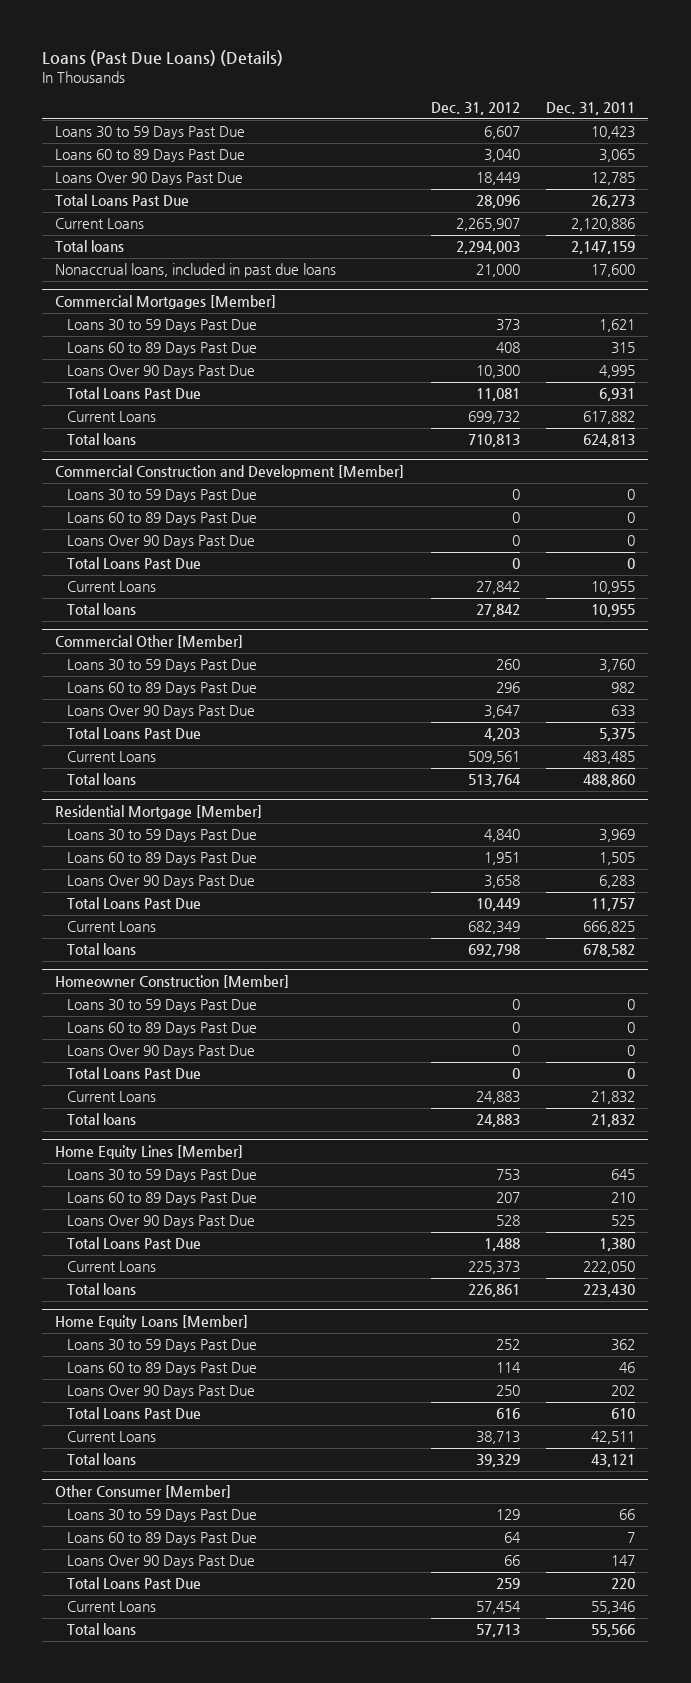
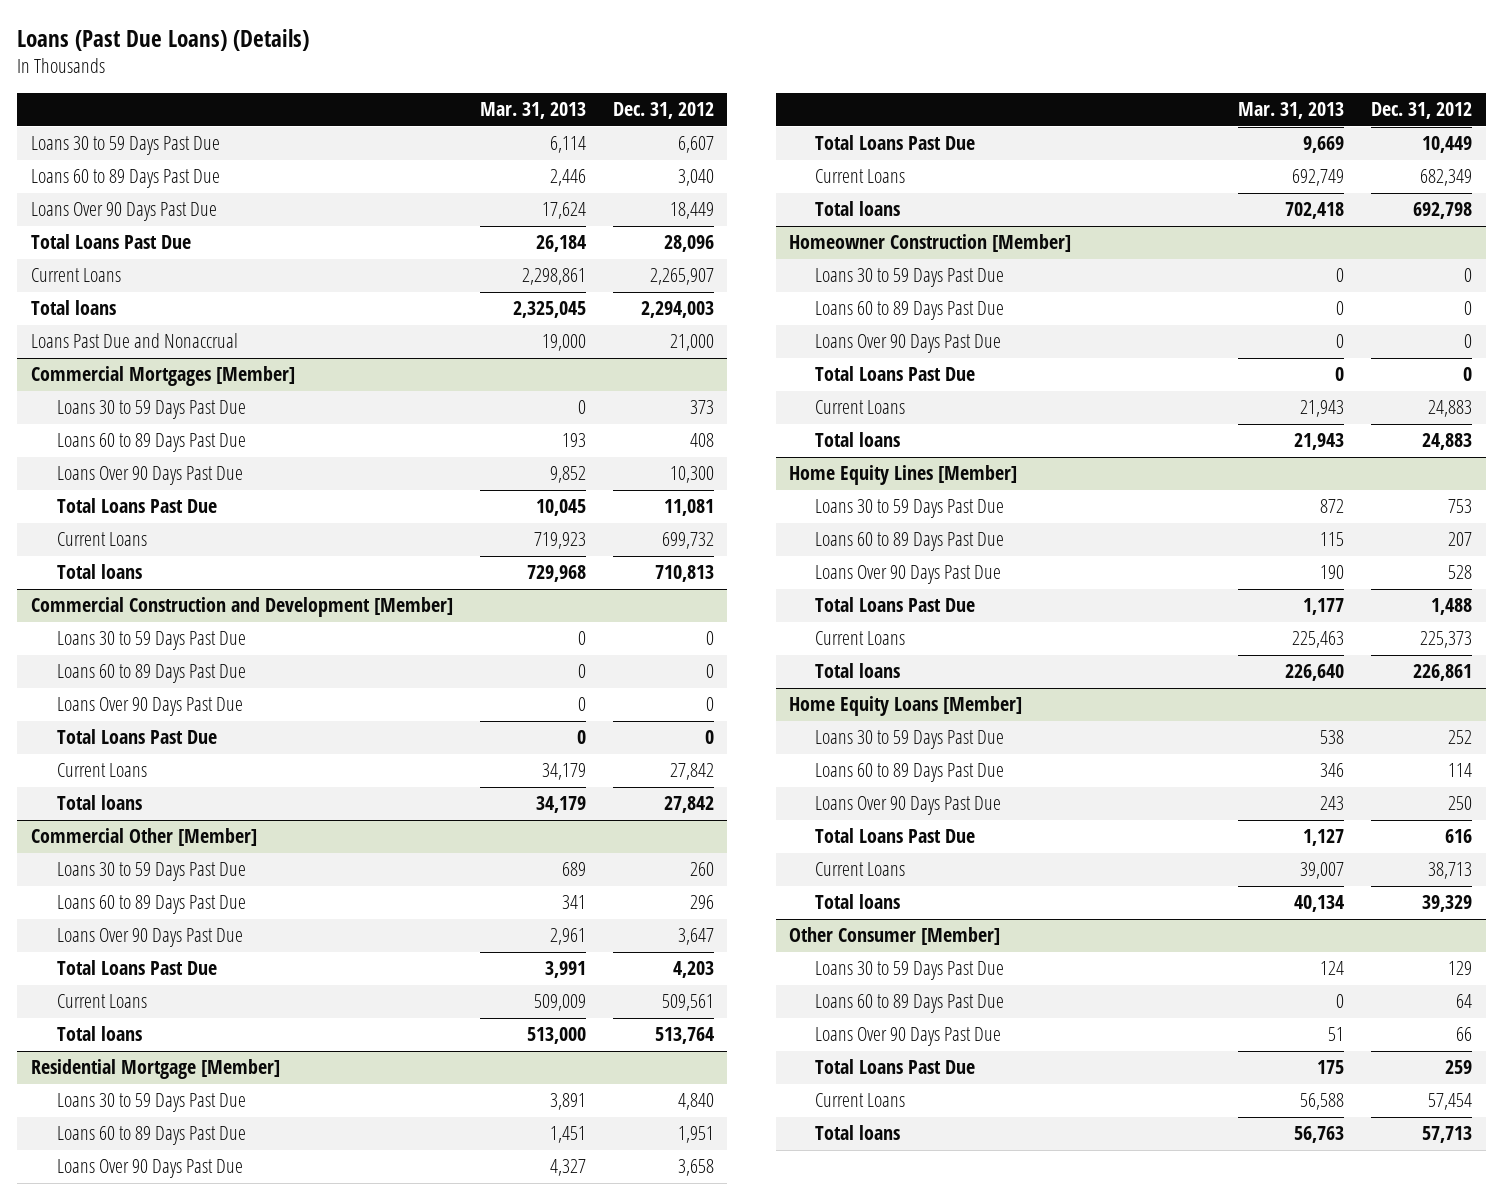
- | Dec. 31, 2012 | Dec. 31, 2011
+ | Mar. 31, 2013 | Dec. 31, 2012
- Nonaccrual loans, included in past due loans | 21,000 | 17,600
+ Loans Past Due and Nonaccrual | 19,000 | 21,000

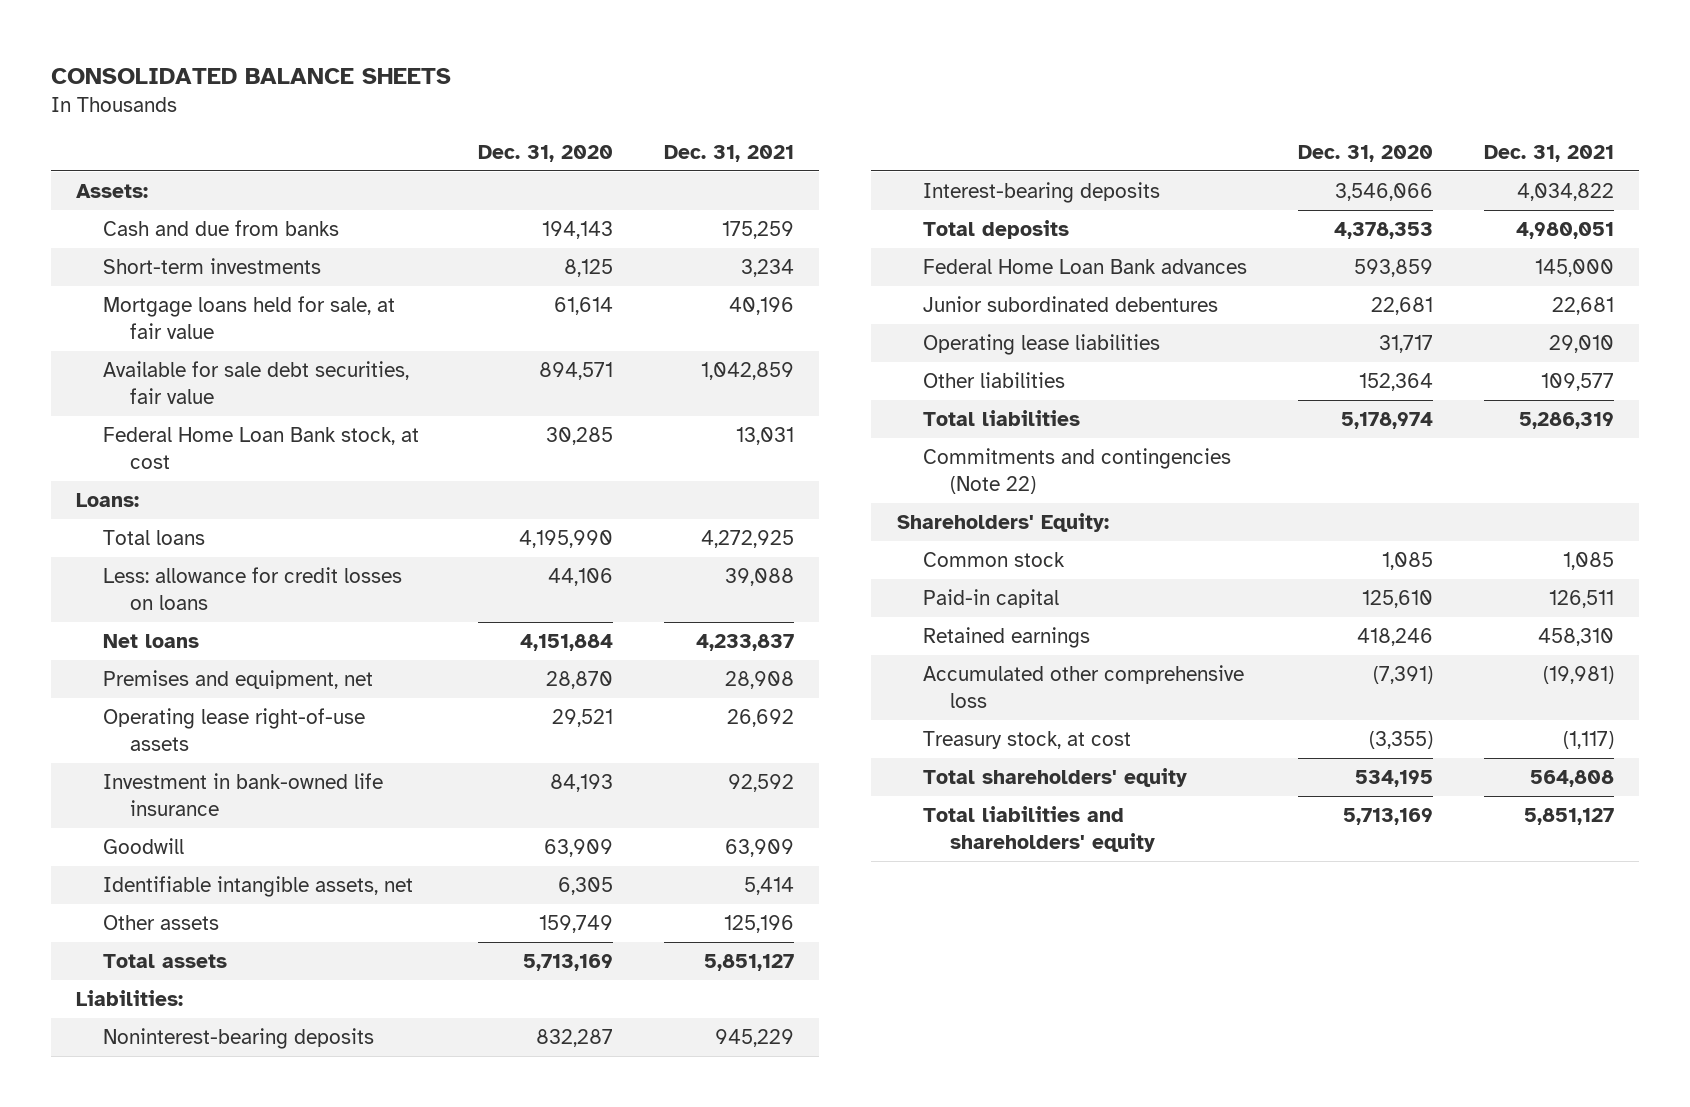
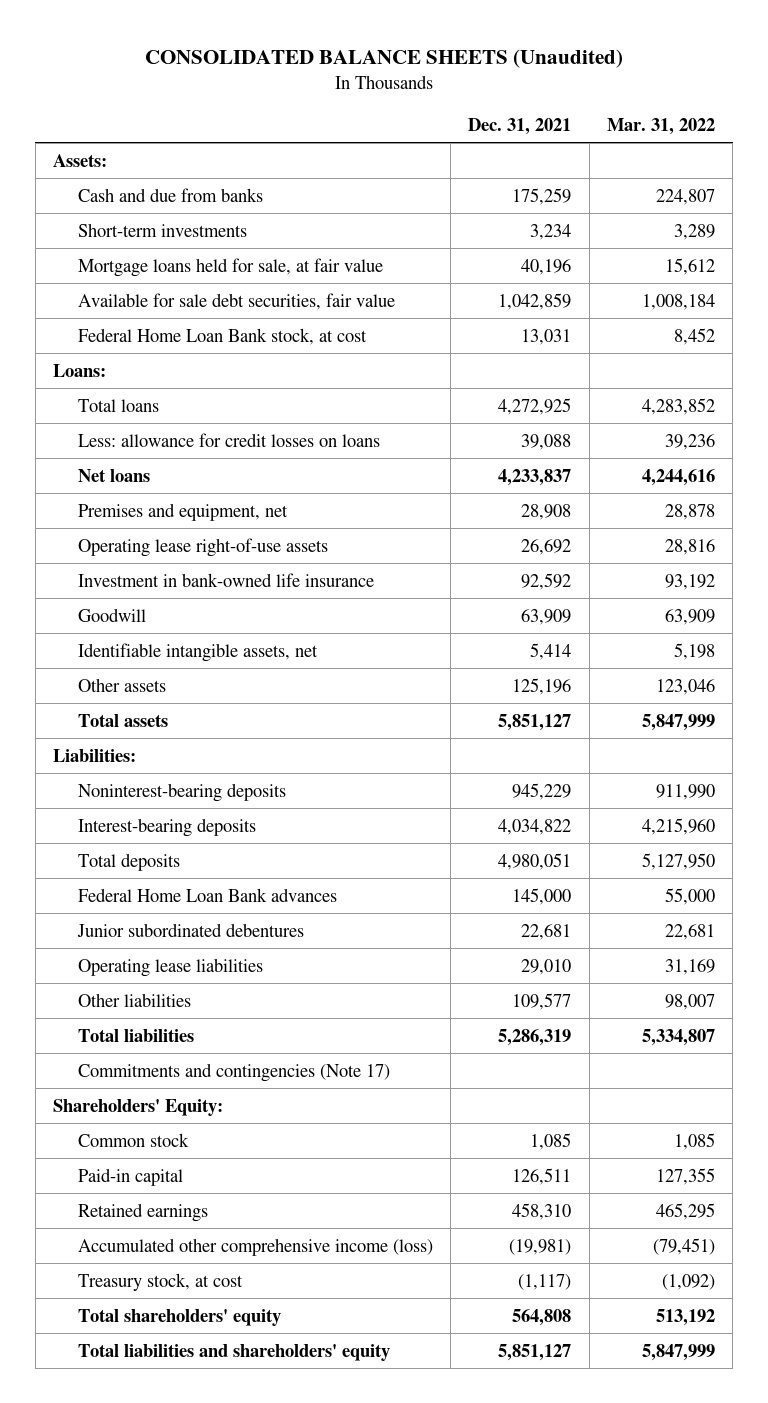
- CONSOLIDATED BALANCE SHEETS
+ CONSOLIDATED BALANCE SHEETS (Unaudited)
- | Dec. 31, 2020 | Dec. 31, 2021
+ | Dec. 31, 2021 | Mar. 31, 2022
- Commitments and contingencies (Note 22)
+ Commitments and contingencies (Note 17)
- Accumulated other comprehensive loss | (7,391) | (19,981)
+ Accumulated other comprehensive income (loss) | (19,981) | (79,451)

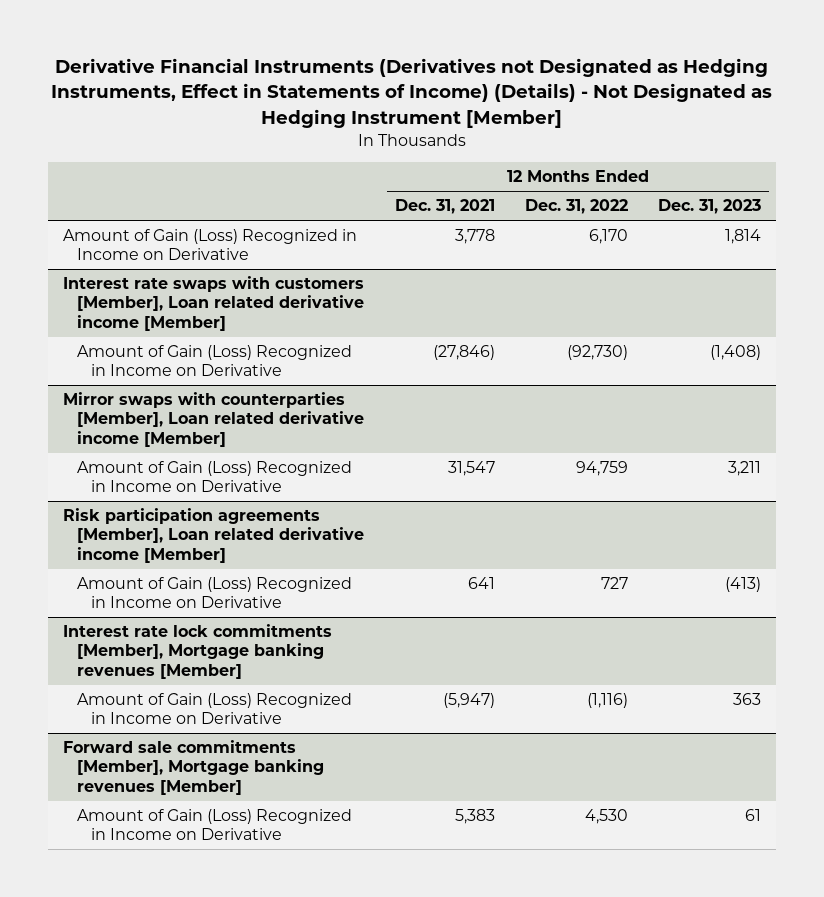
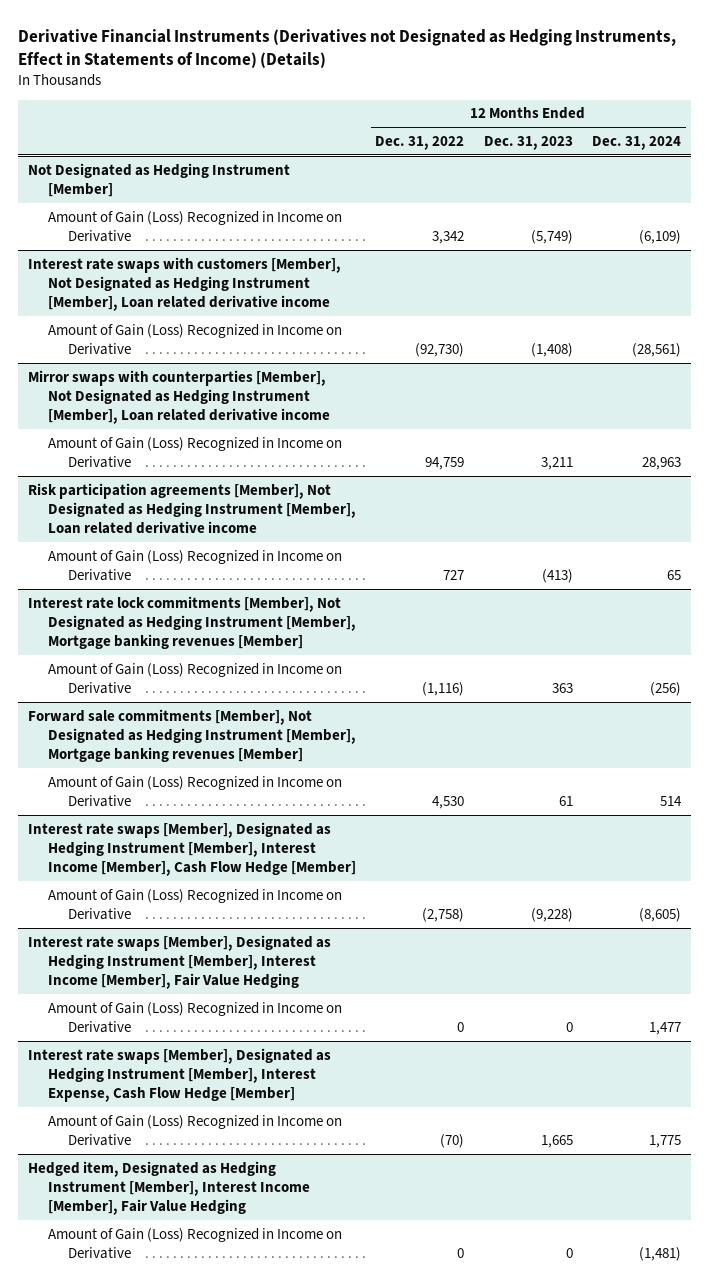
- Derivative Financial Instruments (Derivatives not Designated as Hedging Instruments, Effect in Statements of Income) (Details) - Not Designated as Hedging Instrument [Member]
+ Derivative Financial Instruments (Derivatives not Designated as Hedging Instruments, Effect in Statements of Income) (Details)
- | 12 Months Ended Dec. 31, 2021 | 12 Months Ended Dec. 31, 2022 | 12 Months Ended Dec. 31, 2023
+ | 12 Months Ended Dec. 31, 2022 | 12 Months Ended Dec. 31, 2023 | 12 Months Ended Dec. 31, 2024
- Amount of Gain (Loss) Recognized in Income on Derivative | 3,778 | 6,170 | 1,814
- Interest rate swaps with customers [Member], Loan related derivative income [Member]
+ Not Designated as Hedging Instrument [Member]
+ Amount of Gain (Loss) Recognized in Income on Derivative | 3,342 | (5,749) | (6,109)
+ Interest rate swaps with customers [Member], Not Designated as Hedging Instrument [Member], Loan related derivative income
- Mirror swaps with counterparties [Member], Loan related derivative income [Member]
+ Mirror swaps with counterparties [Member], Not Designated as Hedging Instrument [Member], Loan related derivative income
- Risk participation agreements [Member], Loan related derivative income [Member]
+ Risk participation agreements [Member], Not Designated as Hedging Instrument [Member], Loan related derivative income
- Interest rate lock commitments [Member], Mortgage banking revenues [Member]
+ Interest rate lock commitments [Member], Not Designated as Hedging Instrument [Member], Mortgage banking revenues [Member]
- Forward sale commitments [Member], Mortgage banking revenues [Member]
+ Forward sale commitments [Member], Not Designated as Hedging Instrument [Member], Mortgage banking revenues [Member]
+ Interest rate swaps [Member], Designated as Hedging Instrument [Member], Interest Income [Member], Cash Flow Hedge [Member]
+ Amount of Gain (Loss) Recognized in Income on Derivative | (2,758) | (9,228) | (8,605)
+ Interest rate swaps [Member], Designated as Hedging Instrument [Member], Interest Income [Member], Fair Value Hedging
+ Amount of Gain (Loss) Recognized in Income on Derivative | 0 | 0 | 1,477
+ Interest rate swaps [Member], Designated as Hedging Instrument [Member], Interest Expense, Cash Flow Hedge [Member]
+ Amount of Gain (Loss) Recognized in Income on Derivative | (70) | 1,665 | 1,775
+ Hedged item, Designated as Hedging Instrument [Member], Interest Income [Member], Fair Value Hedging
+ Amount of Gain (Loss) Recognized in Income on Derivative | 0 | 0 | (1,481)

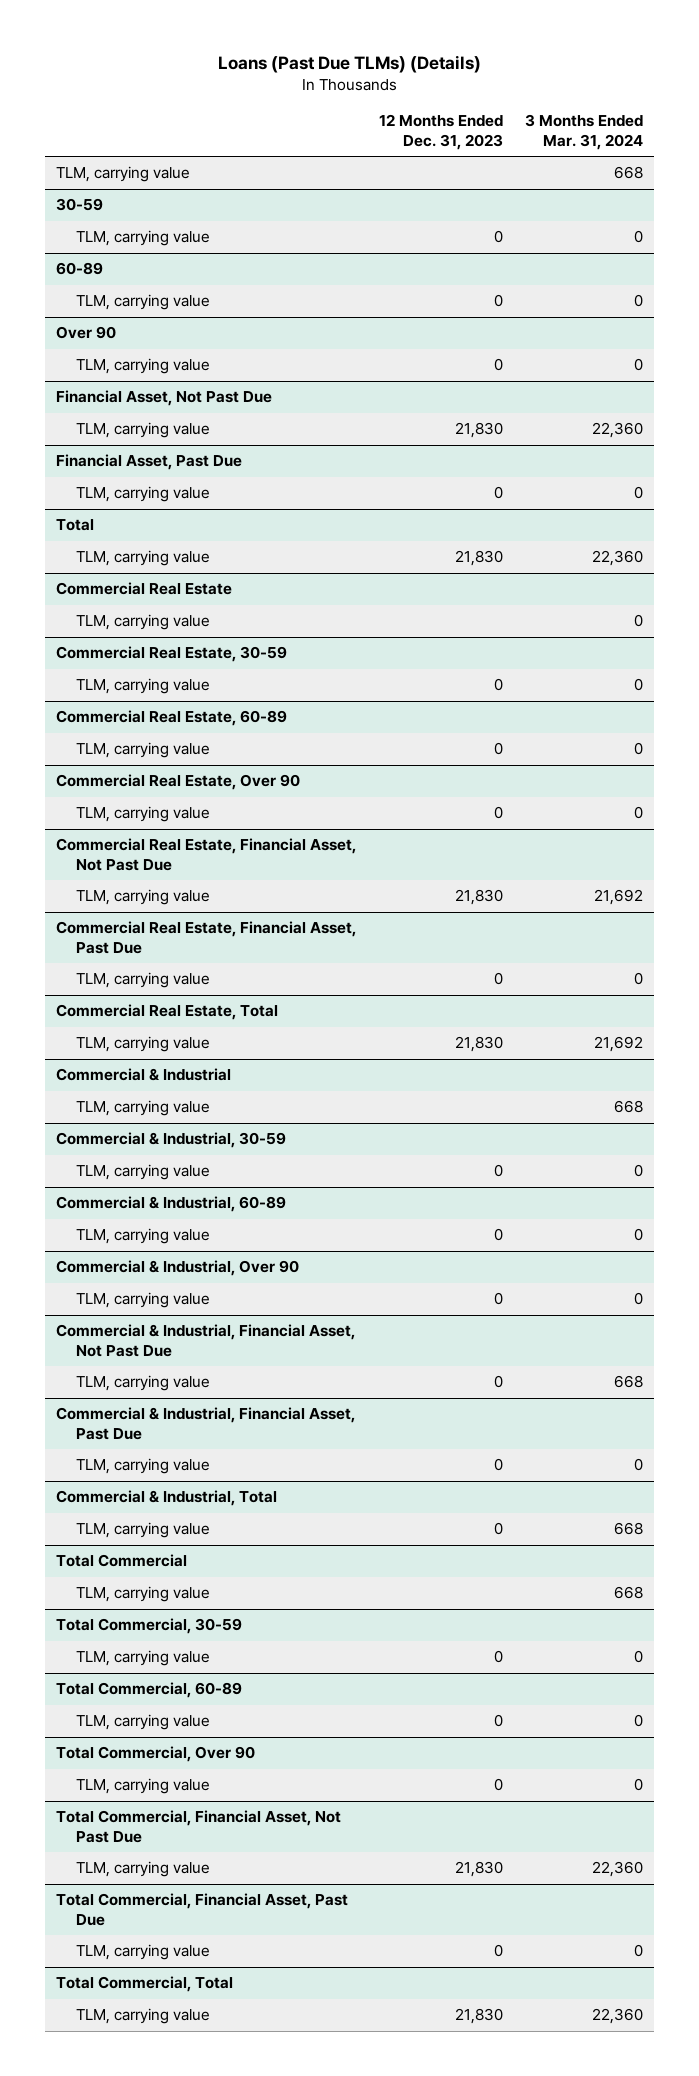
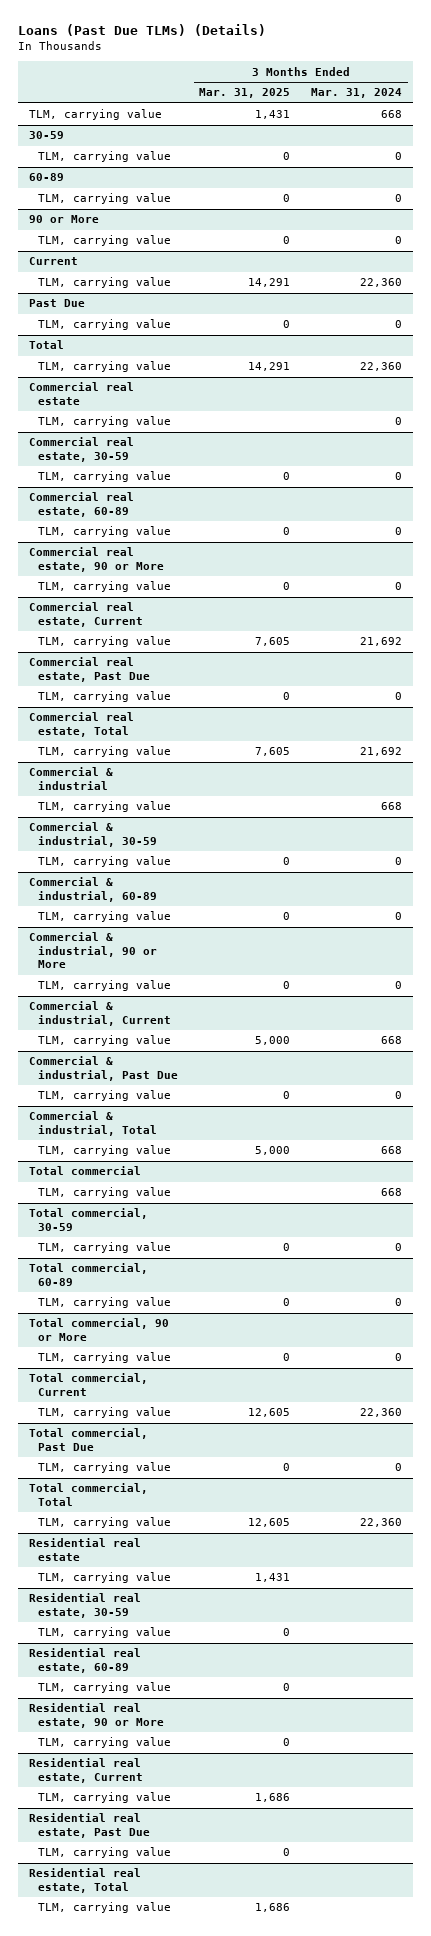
- | 12 Months Ended Dec. 31, 2023 | 3 Months Ended Mar. 31, 2024
+ | 3 Months Ended Mar. 31, 2025 | 3 Months Ended Mar. 31, 2024
- Over 90
+ 90 or More
- Financial Asset, Not Past Due
+ Current
- Financial Asset, Past Due
+ Past Due
- Commercial Real Estate
+ Commercial real estate
- Commercial Real Estate, 30-59
+ Commercial real estate, 30-59
- Commercial Real Estate, 60-89
+ Commercial real estate, 60-89
- Commercial Real Estate, Over 90
+ Commercial real estate, 90 or More
- Commercial Real Estate, Financial Asset, Not Past Due
+ Commercial real estate, Current
- Commercial Real Estate, Financial Asset, Past Due
+ Commercial real estate, Past Due
- Commercial Real Estate, Total
+ Commercial real estate, Total
- Commercial & Industrial
+ Commercial & industrial
- Commercial & Industrial, 30-59
+ Commercial & industrial, 30-59
- Commercial & Industrial, 60-89
+ Commercial & industrial, 60-89
- Commercial & Industrial, Over 90
+ Commercial & industrial, 90 or More
- Commercial & Industrial, Financial Asset, Not Past Due
+ Commercial & industrial, Current
- Commercial & Industrial, Financial Asset, Past Due
+ Commercial & industrial, Past Due
- Commercial & Industrial, Total
+ Commercial & industrial, Total
- Total Commercial
+ Total commercial
- Total Commercial, 30-59
+ Total commercial, 30-59
- Total Commercial, 60-89
+ Total commercial, 60-89
- Total Commercial, Over 90
+ Total commercial, 90 or More
- Total Commercial, Financial Asset, Not Past Due
+ Total commercial, Current
- Total Commercial, Financial Asset, Past Due
+ Total commercial, Past Due
- Total Commercial, Total
+ Total commercial, Total
+ Residential real estate
+ TLM, carrying value | 1,431 |
+ Residential real estate, 30-59
+ TLM, carrying value | 0 |
+ Residential real estate, 60-89
+ TLM, carrying value | 0 |
+ Residential real estate, 90 or More
+ TLM, carrying value | 0 |
+ Residential real estate, Current
+ TLM, carrying value | 1,686 |
+ Residential real estate, Past Due
+ TLM, carrying value | 0 |
+ Residential real estate, Total
+ TLM, carrying value | 1,686 |

